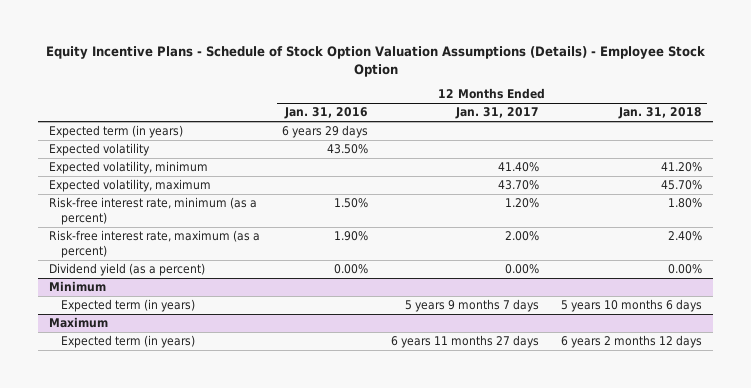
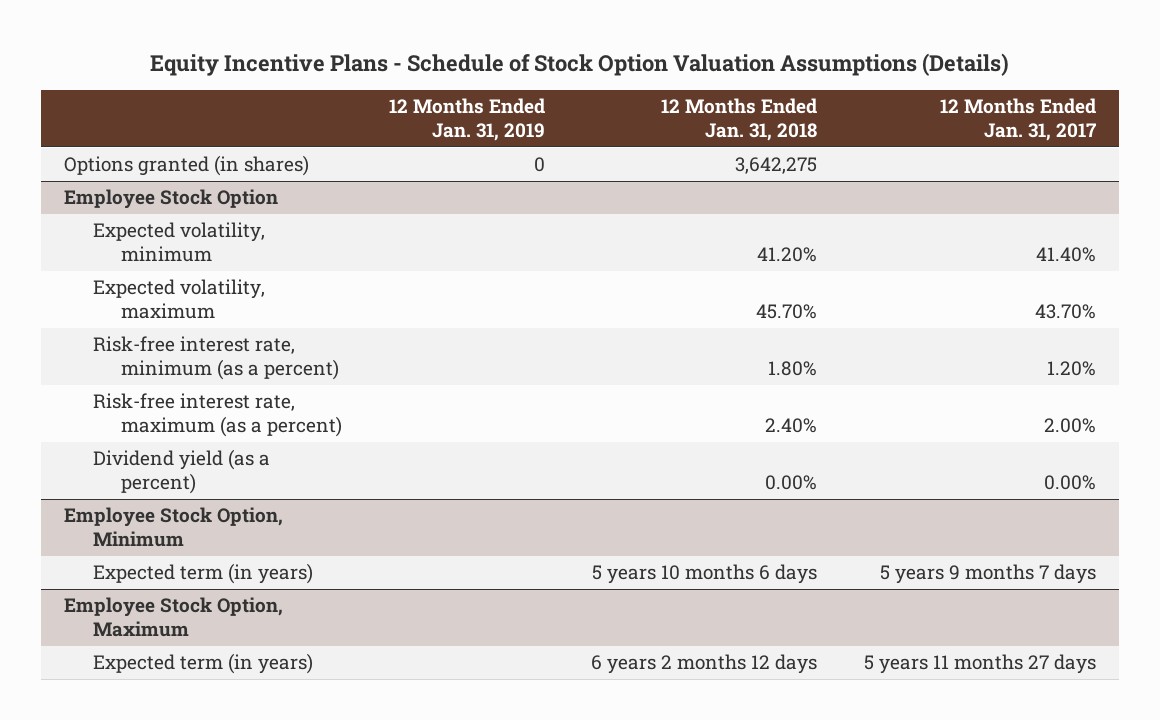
- Equity Incentive Plans - Schedule of Stock Option Valuation Assumptions (Details) - Employee Stock Option
+ Equity Incentive Plans - Schedule of Stock Option Valuation Assumptions (Details)
- | 12 Months Ended Jan. 31, 2016 | 12 Months Ended Jan. 31, 2017 | 12 Months Ended Jan. 31, 2018
+ | 12 Months Ended Jan. 31, 2019 | 12 Months Ended Jan. 31, 2018 | 12 Months Ended Jan. 31, 2017
- Expected term (in years) | 6 years 29 days | |
- Expected volatility | 43.50% | |
+ Options granted (in shares) | 0 | 3,642,275 |
+ Employee Stock Option
- Minimum
+ Employee Stock Option, Minimum
- Maximum
- Expected term (in years) | | 6 years 11 months 27 days | 6 years 2 months 12 days
+ Employee Stock Option, Maximum
+ Expected term (in years) | | 6 years 2 months 12 days | 5 years 11 months 27 days

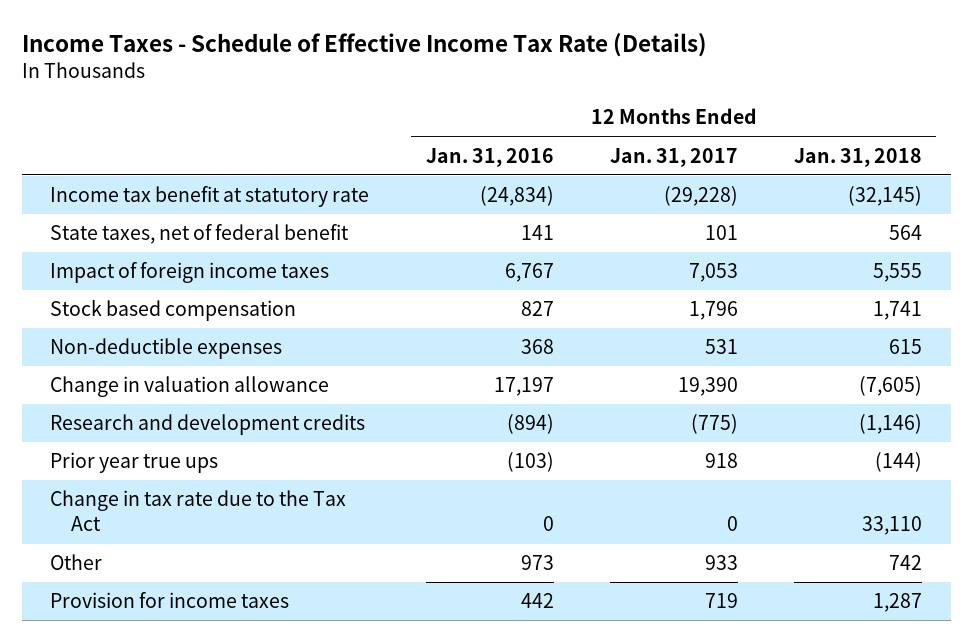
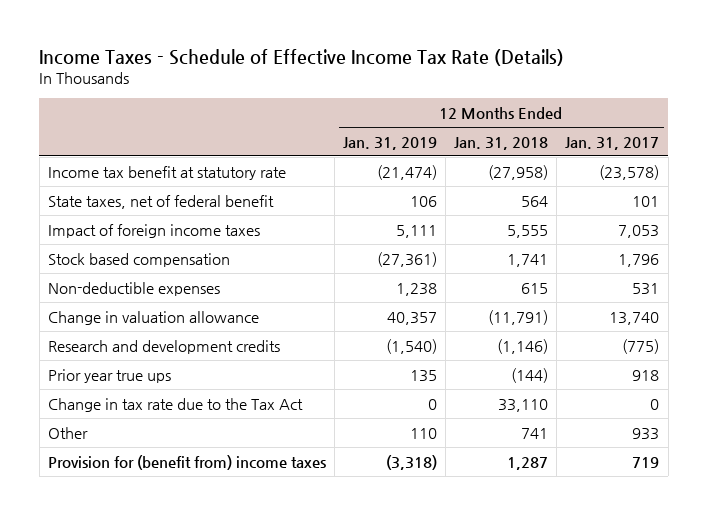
- | 12 Months Ended Jan. 31, 2016 | 12 Months Ended Jan. 31, 2017 | 12 Months Ended Jan. 31, 2018
+ | 12 Months Ended Jan. 31, 2019 | 12 Months Ended Jan. 31, 2018 | 12 Months Ended Jan. 31, 2017
- Income tax benefit at statutory rate | (24,834) | (29,228) | (32,145)
+ Income tax benefit at statutory rate | (21,474) | (27,958) | (23,578)
- Change in valuation allowance | 17,197 | 19,390 | (7,605)
+ Change in valuation allowance | 40,357 | (11,791) | 13,740
- Other | 973 | 933 | 742
- Provision for income taxes | 442 | 719 | 1,287
+ Other | 110 | 741 | 933
+ Provision for (benefit from) income taxes | (3,318) | 1,287 | 719

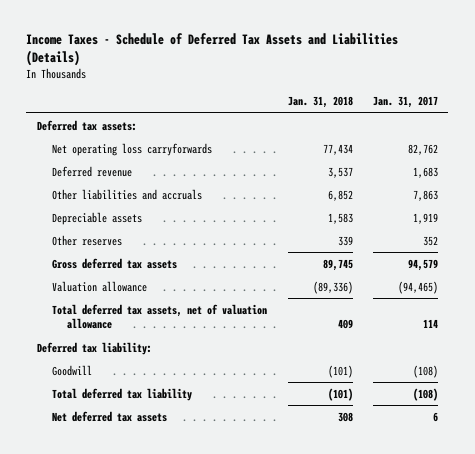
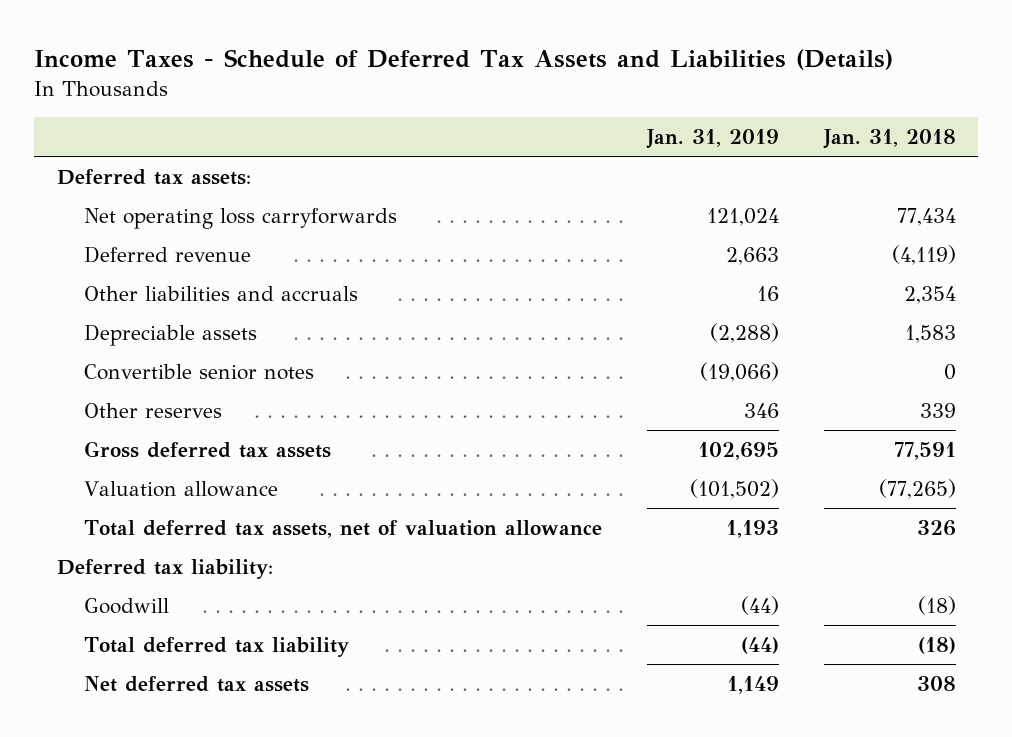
- | Jan. 31, 2018 | Jan. 31, 2017
+ | Jan. 31, 2019 | Jan. 31, 2018
- Deferred revenue | 3,537 | 1,683
- Other liabilities and accruals | 6,852 | 7,863
+ Deferred revenue | 2,663 | (4,119)
+ Other liabilities and accruals | 16 | 2,354
+ Convertible senior notes | (19,066) | 0
- Gross deferred tax assets | 89,745 | 94,579
- Valuation allowance | (89,336) | (94,465)
- Total deferred tax assets, net of valuation allowance | 409 | 114
+ Gross deferred tax assets | 102,695 | 77,591
+ Valuation allowance | (101,502) | (77,265)
+ Total deferred tax assets, net of valuation allowance | 1,193 | 326
- Goodwill | (101) | (108)
- Total deferred tax liability | (101) | (108)
+ Goodwill | (44) | (18)
+ Total deferred tax liability | (44) | (18)

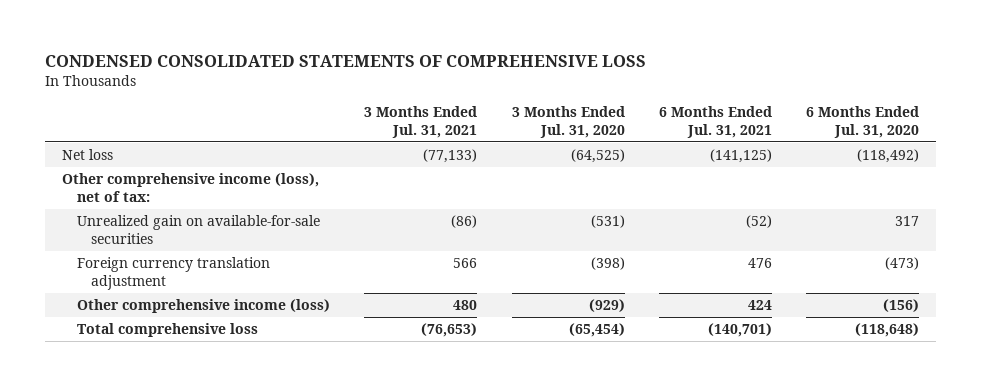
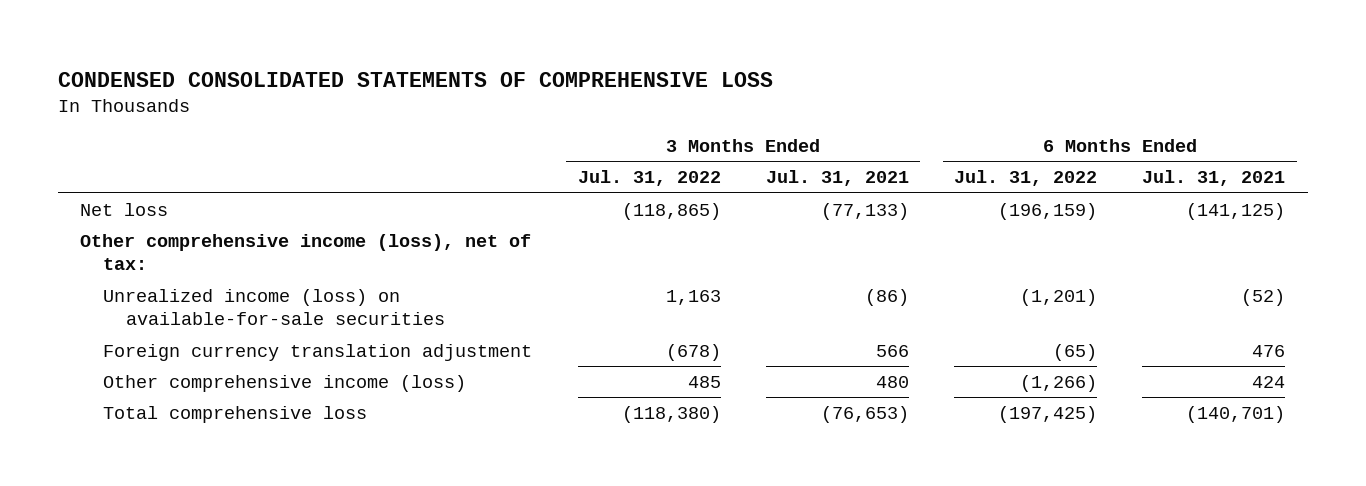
- | 3 Months Ended Jul. 31, 2021 | 3 Months Ended Jul. 31, 2020 | 6 Months Ended Jul. 31, 2021 | 6 Months Ended Jul. 31, 2020
+ | 3 Months Ended Jul. 31, 2022 | 3 Months Ended Jul. 31, 2021 | 6 Months Ended Jul. 31, 2022 | 6 Months Ended Jul. 31, 2021
- Unrealized gain on available-for-sale securities | (86) | (531) | (52) | 317
+ Unrealized income (loss) on available-for-sale securities | 1,163 | (86) | (1,201) | (52)

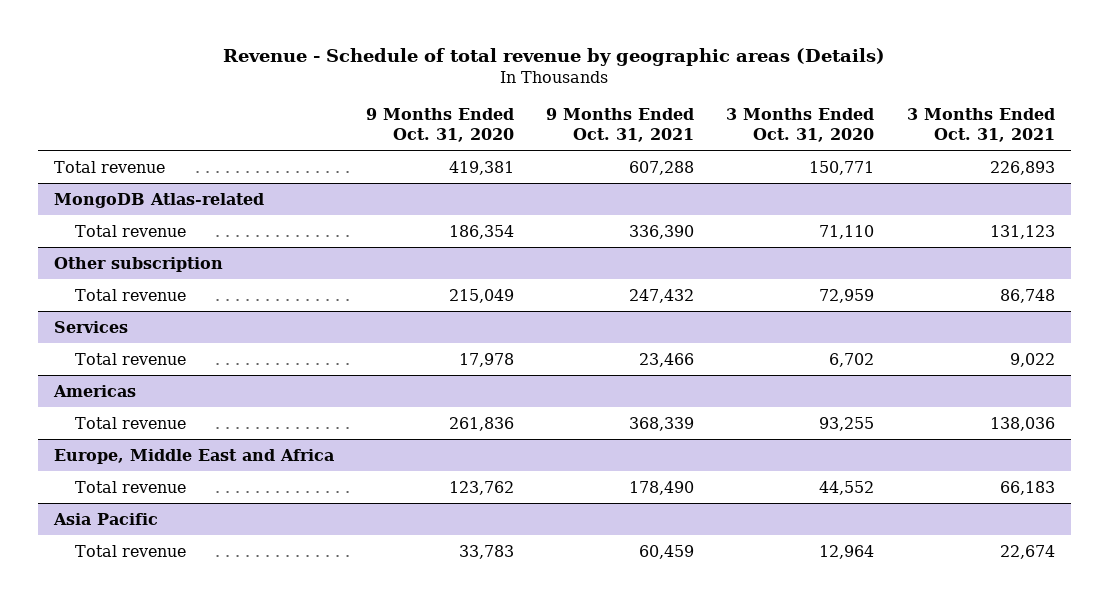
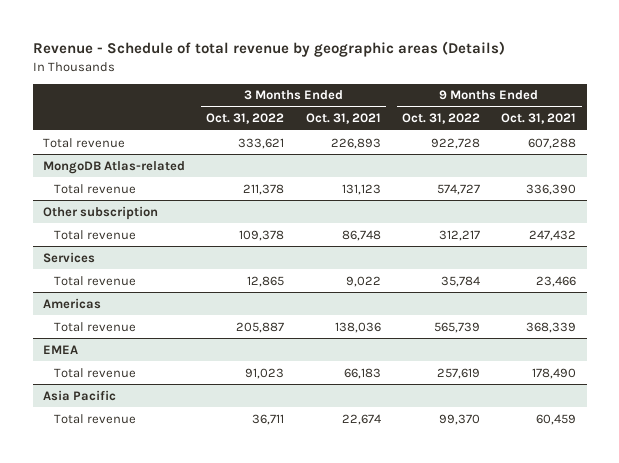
- | 9 Months Ended Oct. 31, 2020 | 9 Months Ended Oct. 31, 2021 | 3 Months Ended Oct. 31, 2020 | 3 Months Ended Oct. 31, 2021
+ | 3 Months Ended Oct. 31, 2022 | 3 Months Ended Oct. 31, 2021 | 9 Months Ended Oct. 31, 2022 | 9 Months Ended Oct. 31, 2021
- Europe, Middle East and Africa
+ EMEA

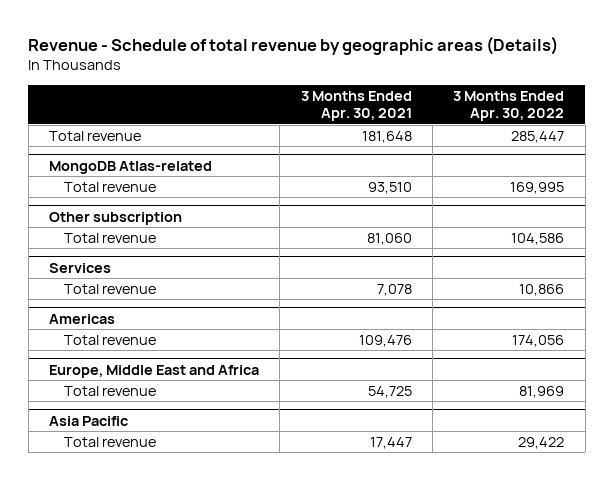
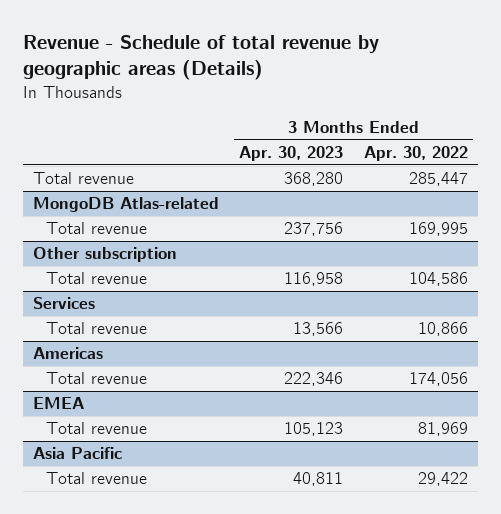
- | 3 Months Ended Apr. 30, 2021 | 3 Months Ended Apr. 30, 2022
+ | 3 Months Ended Apr. 30, 2023 | 3 Months Ended Apr. 30, 2022
- Europe, Middle East and Africa
+ EMEA

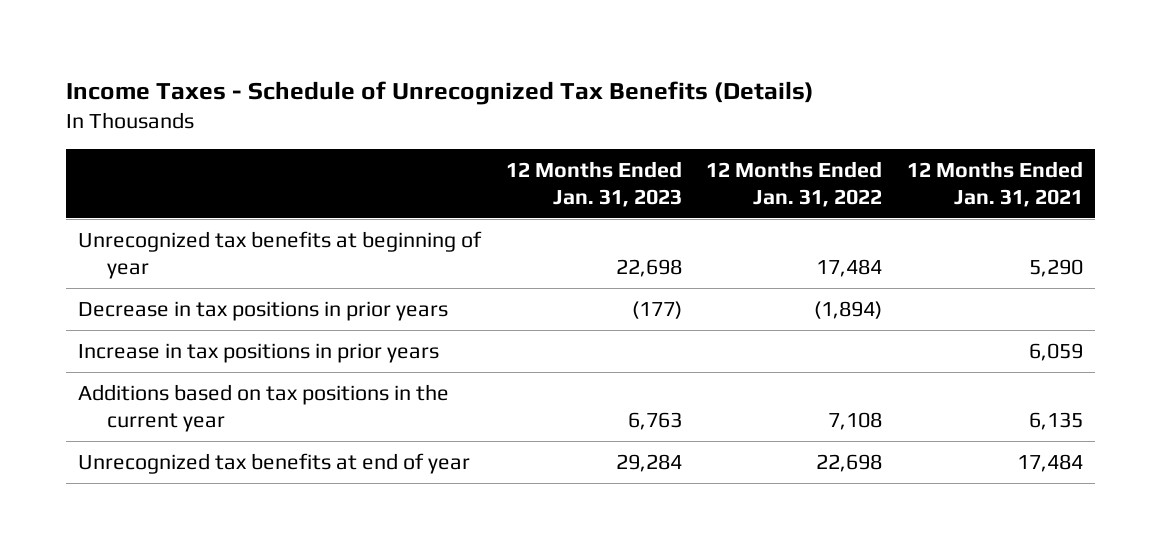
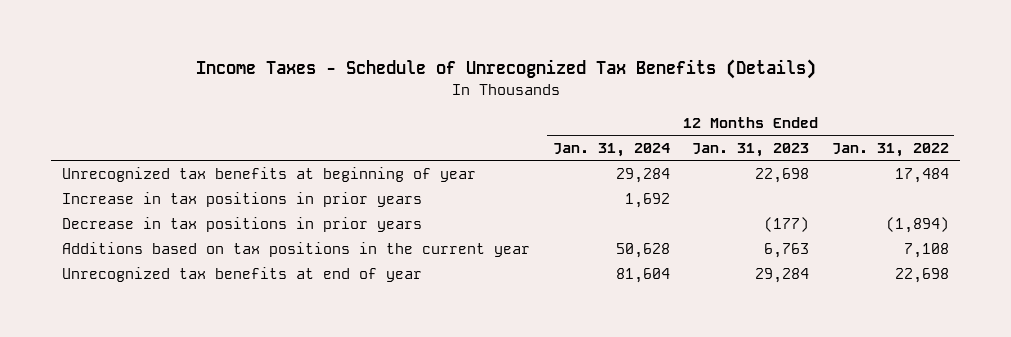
- | 12 Months Ended Jan. 31, 2023 | 12 Months Ended Jan. 31, 2022 | 12 Months Ended Jan. 31, 2021
+ | 12 Months Ended Jan. 31, 2024 | 12 Months Ended Jan. 31, 2023 | 12 Months Ended Jan. 31, 2022
moved down: Decrease in tax positions in prior years | | (177) | (1,894)

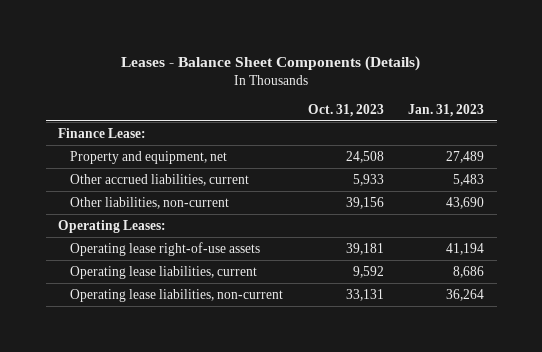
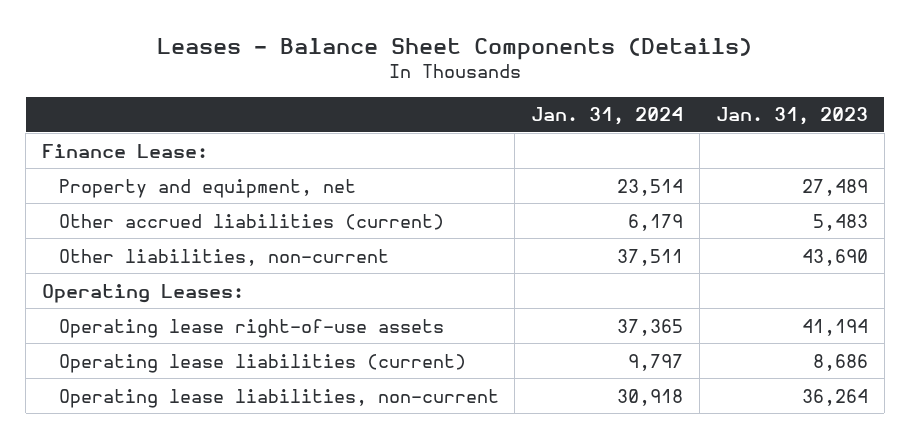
- | Oct. 31, 2023 | Jan. 31, 2023
+ | Jan. 31, 2024 | Jan. 31, 2023
- Other accrued liabilities, current | 5,933 | 5,483
+ Other accrued liabilities (current) | 6,179 | 5,483
- Operating lease liabilities, current | 9,592 | 8,686
+ Operating lease liabilities (current) | 9,797 | 8,686

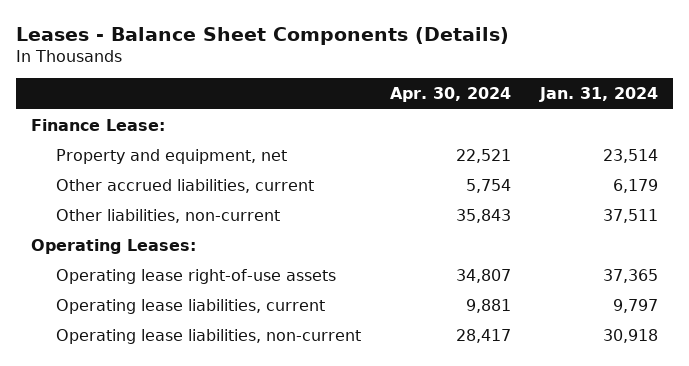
- | Jan. 31, 2024 | Jan. 31, 2023
+ | Apr. 30, 2024 | Jan. 31, 2024
- Other accrued liabilities (current) | 6,179 | 5,483
+ Other accrued liabilities, current | 5,754 | 6,179
- Operating lease liabilities (current) | 9,797 | 8,686
+ Operating lease liabilities, current | 9,881 | 9,797

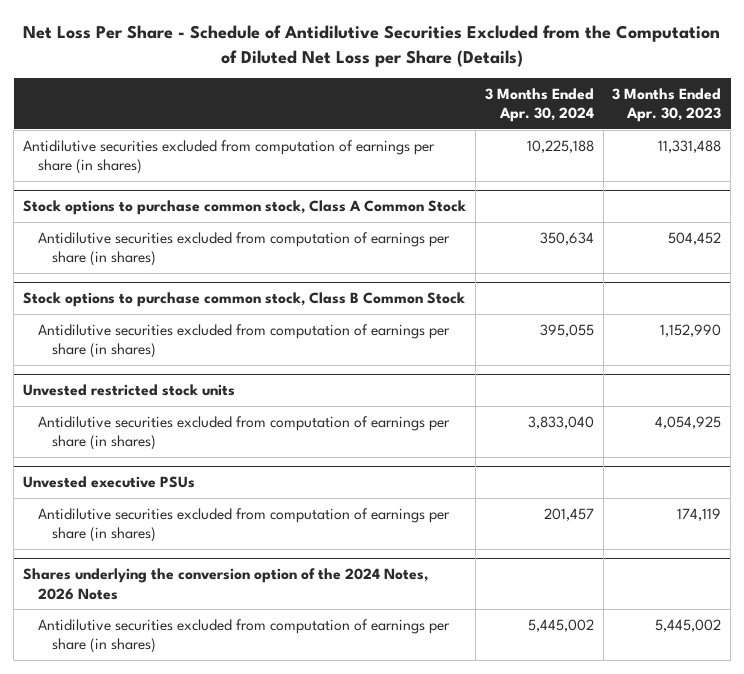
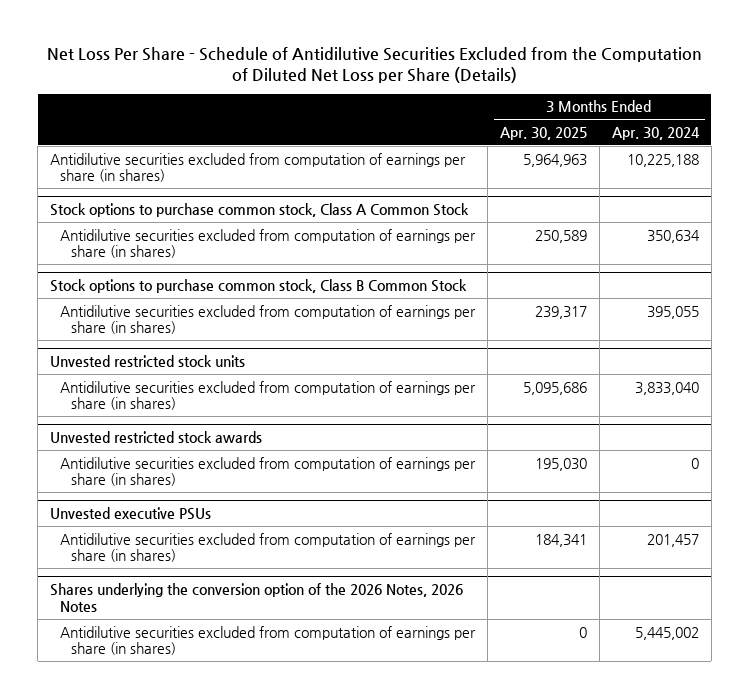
- | 3 Months Ended Apr. 30, 2024 | 3 Months Ended Apr. 30, 2023
+ | 3 Months Ended Apr. 30, 2025 | 3 Months Ended Apr. 30, 2024
+ Unvested restricted stock awards
+ Antidilutive securities excluded from computation of earnings per share (in shares) | 195,030 | 0
- Shares underlying the conversion option of the 2024 Notes, 2026 Notes
+ Shares underlying the conversion option of the 2026 Notes, 2026 Notes

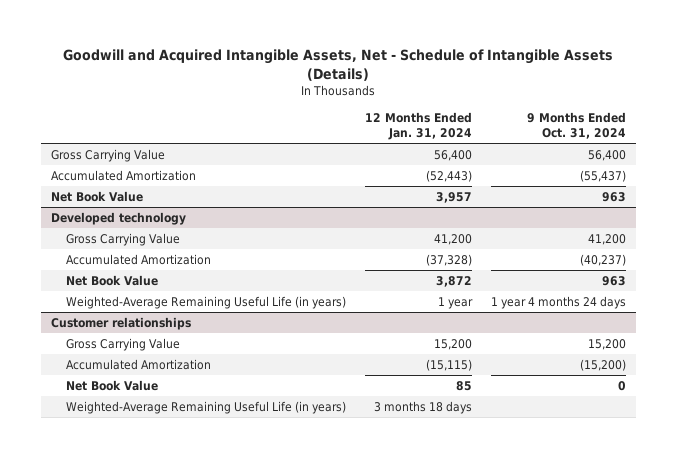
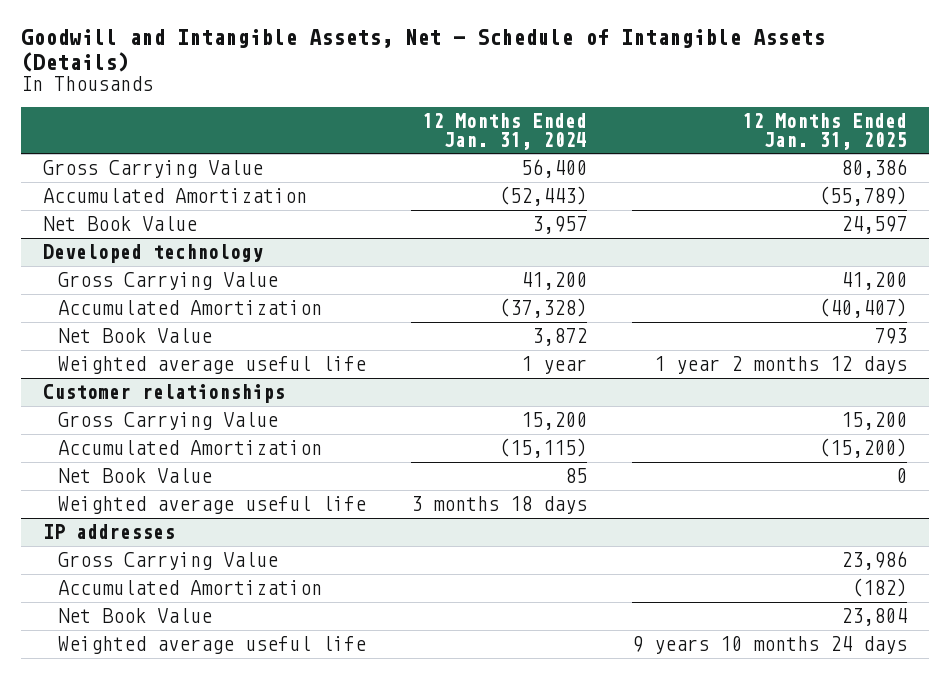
- Goodwill and Acquired Intangible Assets, Net - Schedule of Intangible Assets (Details)
+ Goodwill and Intangible Assets, Net - Schedule of Intangible Assets (Details)
- | 12 Months Ended Jan. 31, 2024 | 9 Months Ended Oct. 31, 2024
+ | 12 Months Ended Jan. 31, 2024 | 12 Months Ended Jan. 31, 2025
@ Developed technology
- Weighted-Average Remaining Useful Life (in years) | 1 year | 1 year 4 months 24 days
+ Weighted average useful life | 1 year | 1 year 2 months 12 days
@ Customer relationships
- Weighted-Average Remaining Useful Life (in years) | 3 months 18 days |
+ Weighted average useful life | 3 months 18 days |
+ IP addresses
+ Gross Carrying Value | | 23,986
+ Accumulated Amortization | | (182)
+ Net Book Value | | 23,804
+ Weighted average useful life | | 9 years 10 months 24 days

